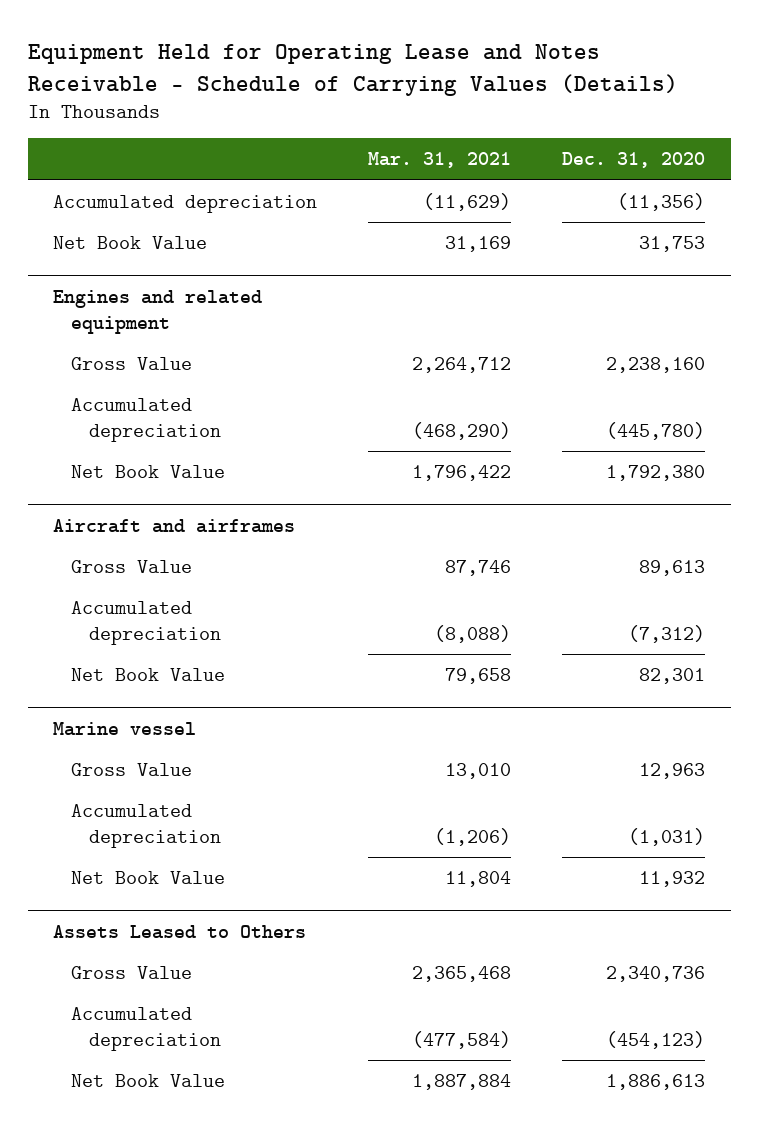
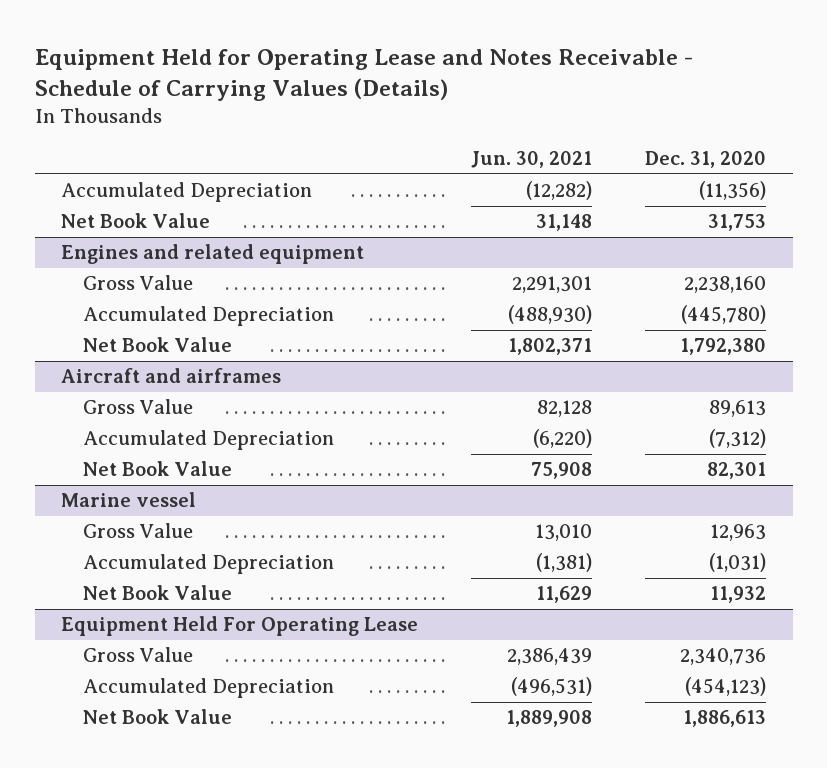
- | Mar. 31, 2021 | Dec. 31, 2020
+ | Jun. 30, 2021 | Dec. 31, 2020
- Accumulated depreciation | (11,629) | (11,356)
+ Accumulated Depreciation | (12,282) | (11,356)
@ Engines and related equipment
- Accumulated depreciation | (468,290) | (445,780)
+ Accumulated Depreciation | (488,930) | (445,780)
@ Aircraft and airframes
- Accumulated depreciation | (8,088) | (7,312)
+ Accumulated Depreciation | (6,220) | (7,312)
@ Marine vessel
- Accumulated depreciation | (1,206) | (1,031)
+ Accumulated Depreciation | (1,381) | (1,031)
- Assets Leased to Others
+ Equipment Held For Operating Lease
- Accumulated depreciation | (477,584) | (454,123)
+ Accumulated Depreciation | (496,531) | (454,123)

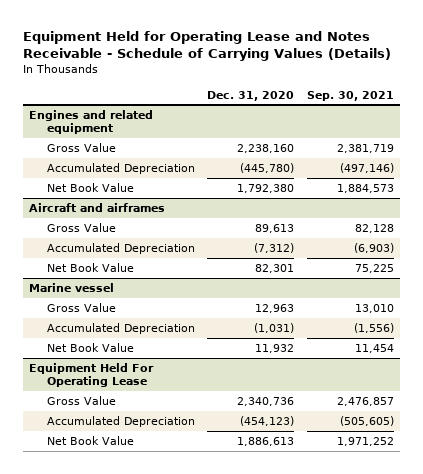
- | Jun. 30, 2021 | Dec. 31, 2020
+ | Dec. 31, 2020 | Sep. 30, 2021
- Accumulated Depreciation | (12,282) | (11,356)
- Net Book Value | 31,148 | 31,753

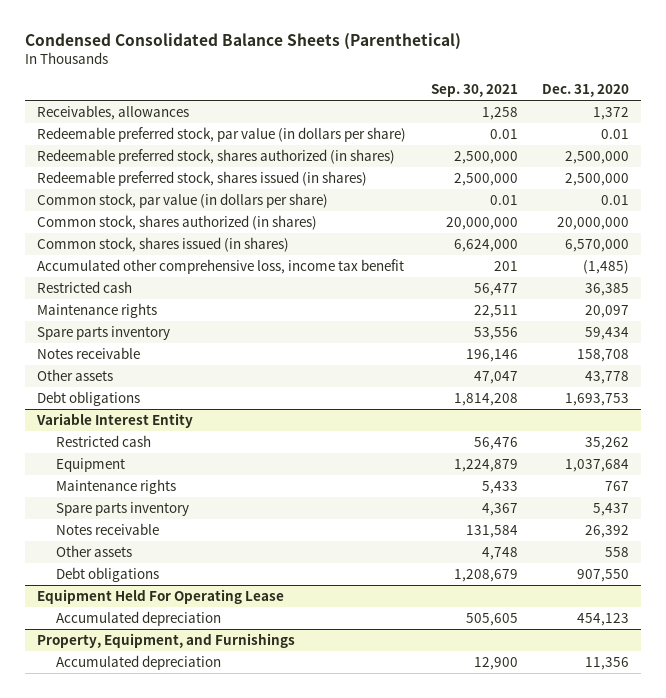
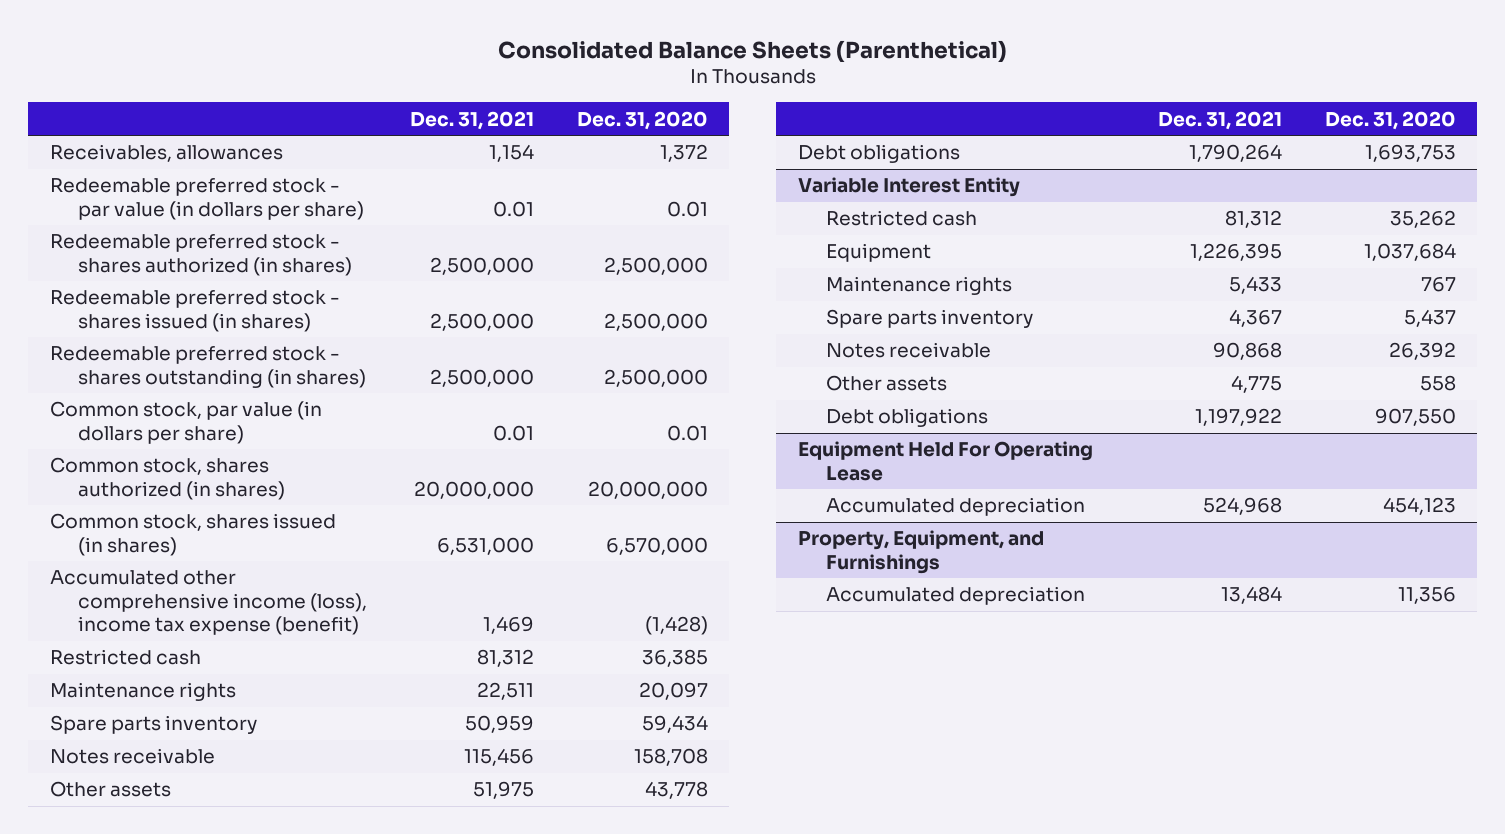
- Condensed Consolidated Balance Sheets (Parenthetical)
+ Consolidated Balance Sheets (Parenthetical)
- | Sep. 30, 2021 | Dec. 31, 2020
+ | Dec. 31, 2021 | Dec. 31, 2020
- Redeemable preferred stock, par value (in dollars per share) | 0.01 | 0.01
- Redeemable preferred stock, shares authorized (in shares) | 2,500,000 | 2,500,000
- Redeemable preferred stock, shares issued (in shares) | 2,500,000 | 2,500,000
+ Redeemable preferred stock - par value (in dollars per share) | 0.01 | 0.01
+ Redeemable preferred stock - shares authorized (in shares) | 2,500,000 | 2,500,000
+ Redeemable preferred stock - shares issued (in shares) | 2,500,000 | 2,500,000
+ Redeemable preferred stock - shares outstanding (in shares) | 2,500,000 | 2,500,000
- Accumulated other comprehensive loss, income tax benefit | 201 | (1,485)
+ Accumulated other comprehensive income (loss), income tax expense (benefit) | 1,469 | (1,428)

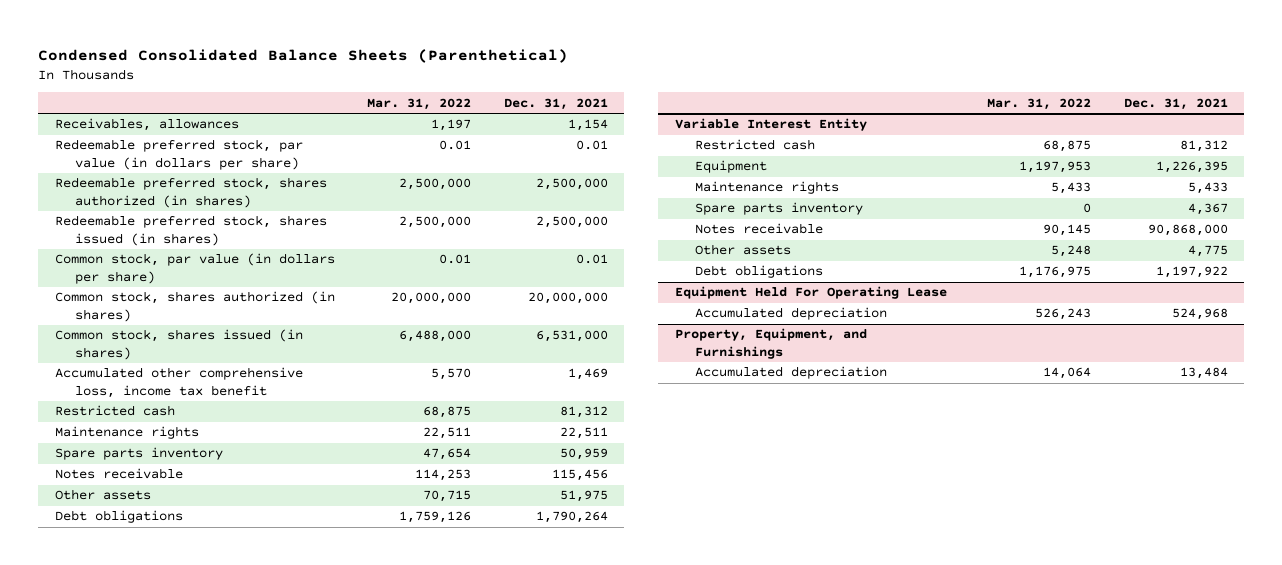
- Consolidated Balance Sheets (Parenthetical)
+ Condensed Consolidated Balance Sheets (Parenthetical)
- | Dec. 31, 2021 | Dec. 31, 2020
+ | Mar. 31, 2022 | Dec. 31, 2021
- Redeemable preferred stock - par value (in dollars per share) | 0.01 | 0.01
- Redeemable preferred stock - shares authorized (in shares) | 2,500,000 | 2,500,000
- Redeemable preferred stock - shares issued (in shares) | 2,500,000 | 2,500,000
- Redeemable preferred stock - shares outstanding (in shares) | 2,500,000 | 2,500,000
+ Redeemable preferred stock, par value (in dollars per share) | 0.01 | 0.01
+ Redeemable preferred stock, shares authorized (in shares) | 2,500,000 | 2,500,000
+ Redeemable preferred stock, shares issued (in shares) | 2,500,000 | 2,500,000
- Accumulated other comprehensive income (loss), income tax expense (benefit) | 1,469 | (1,428)
+ Accumulated other comprehensive loss, income tax benefit | 5,570 | 1,469
@ Variable Interest Entity
- Notes receivable | 90,868 | 26,392
+ Notes receivable | 90,145 | 90,868,000

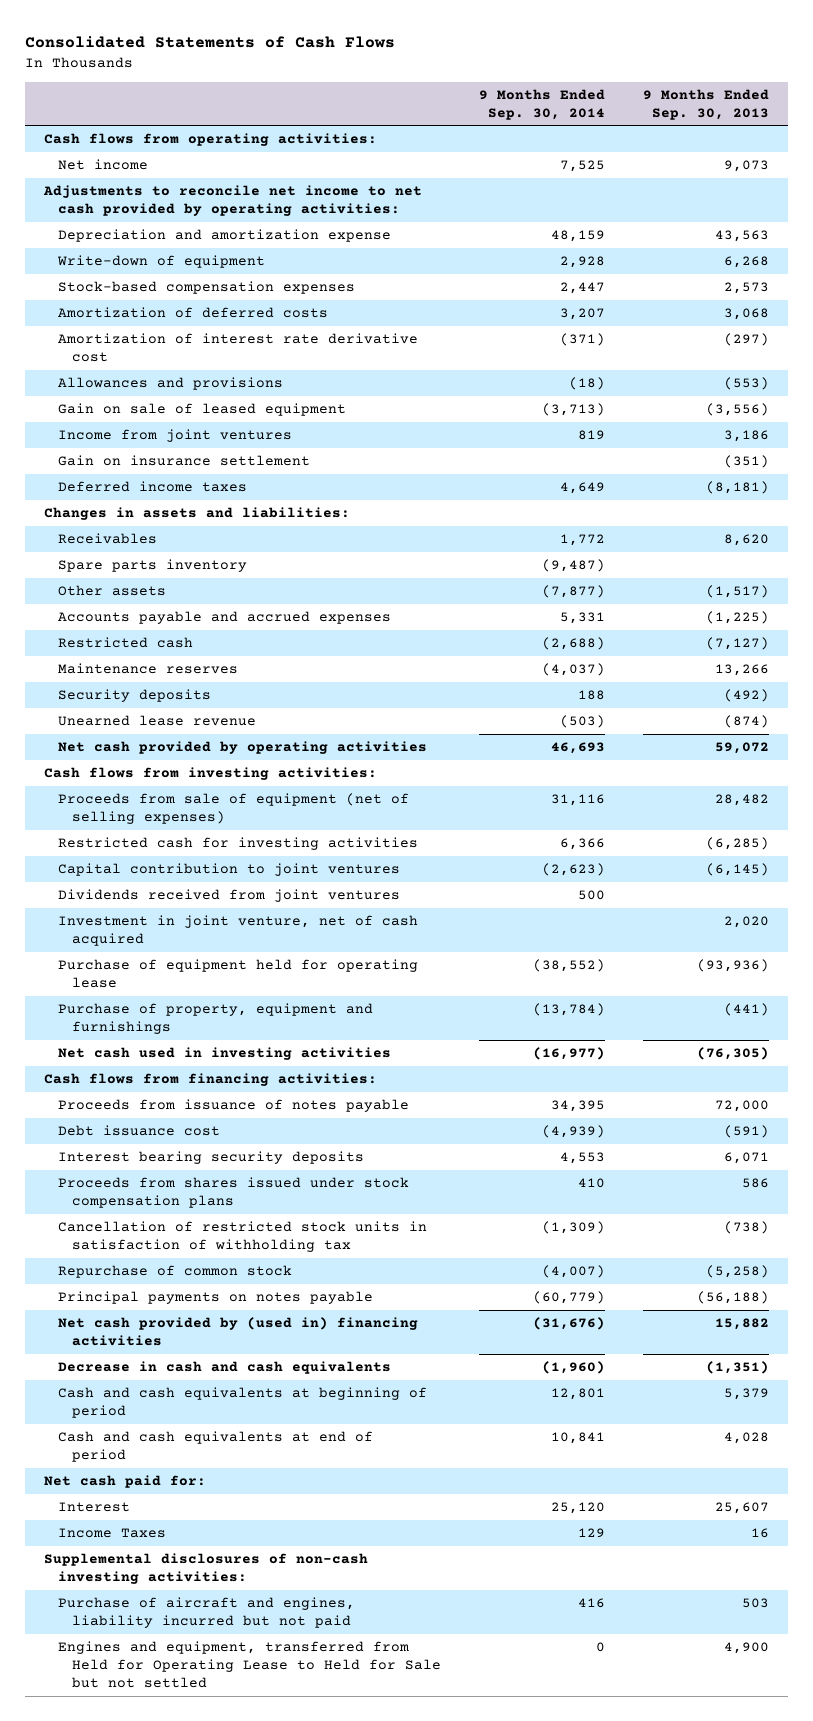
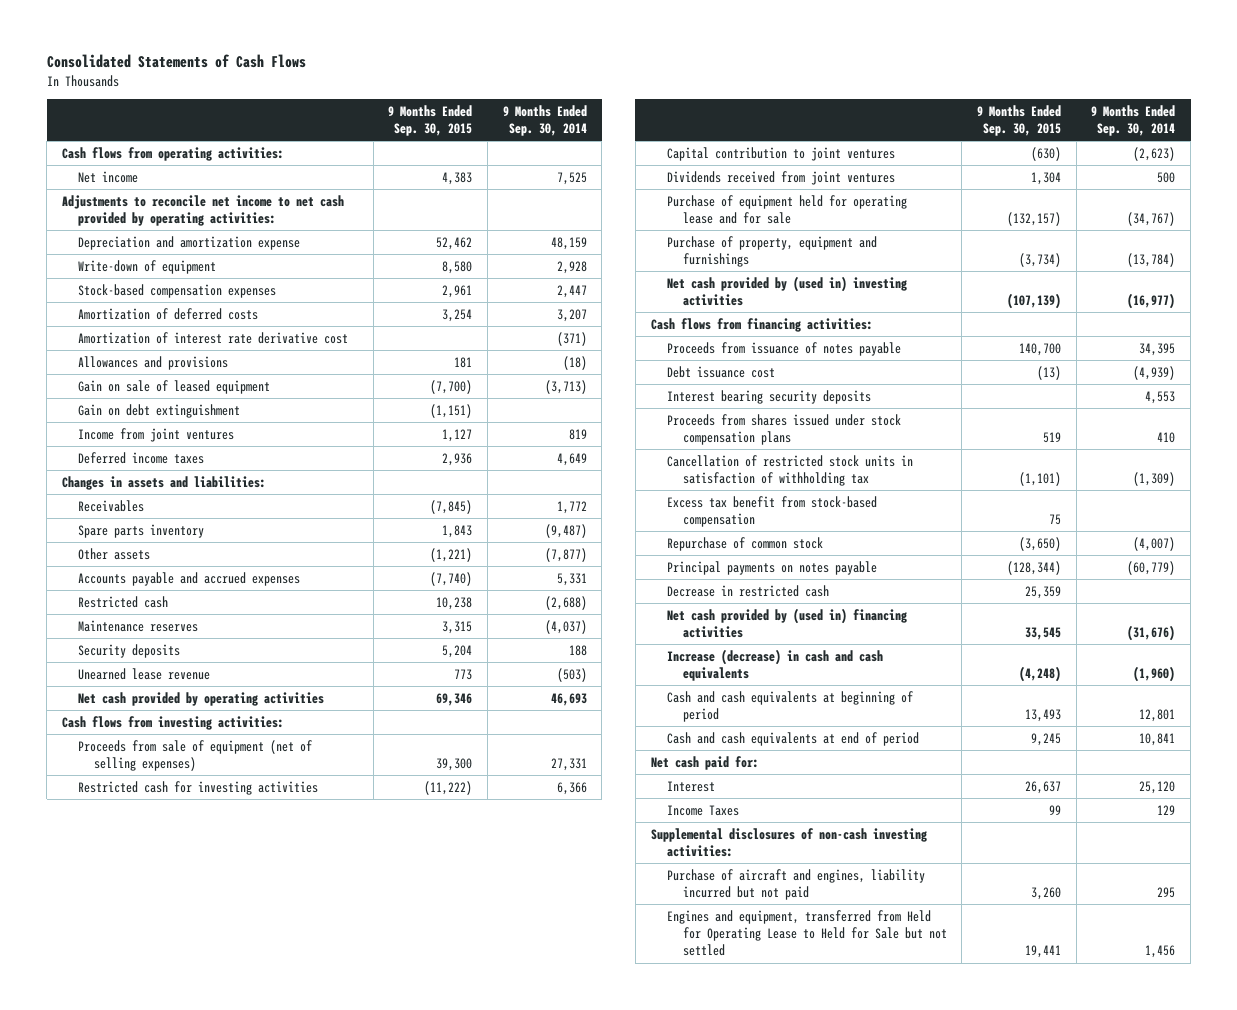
- | 9 Months Ended Sep. 30, 2014 | 9 Months Ended Sep. 30, 2013
+ | 9 Months Ended Sep. 30, 2015 | 9 Months Ended Sep. 30, 2014
+ Gain on debt extinguishment | (1,151) |
- Gain on insurance settlement | | (351)
- Proceeds from sale of equipment (net of selling expenses) | 31,116 | 28,482
+ Proceeds from sale of equipment (net of selling expenses) | 39,300 | 27,331
- Investment in joint venture, net of cash acquired | | 2,020
- Purchase of equipment held for operating lease | (38,552) | (93,936)
+ Purchase of equipment held for operating lease and for sale | (132,157) | (34,767)
- Net cash used in investing activities | (16,977) | (76,305)
+ Net cash provided by (used in) investing activities | (107,139) | (16,977)
+ Excess tax benefit from stock-based compensation | 75 |
+ Decrease in restricted cash | 25,359 |
- Decrease in cash and cash equivalents | (1,960) | (1,351)
+ Increase (decrease) in cash and cash equivalents | (4,248) | (1,960)
- Purchase of aircraft and engines, liability incurred but not paid | 416 | 503
- Engines and equipment, transferred from Held for Operating Lease to Held for Sale but not settled | 0 | 4,900
+ Purchase of aircraft and engines, liability incurred but not paid | 3,260 | 295
+ Engines and equipment, transferred from Held for Operating Lease to Held for Sale but not settled | 19,441 | 1,456

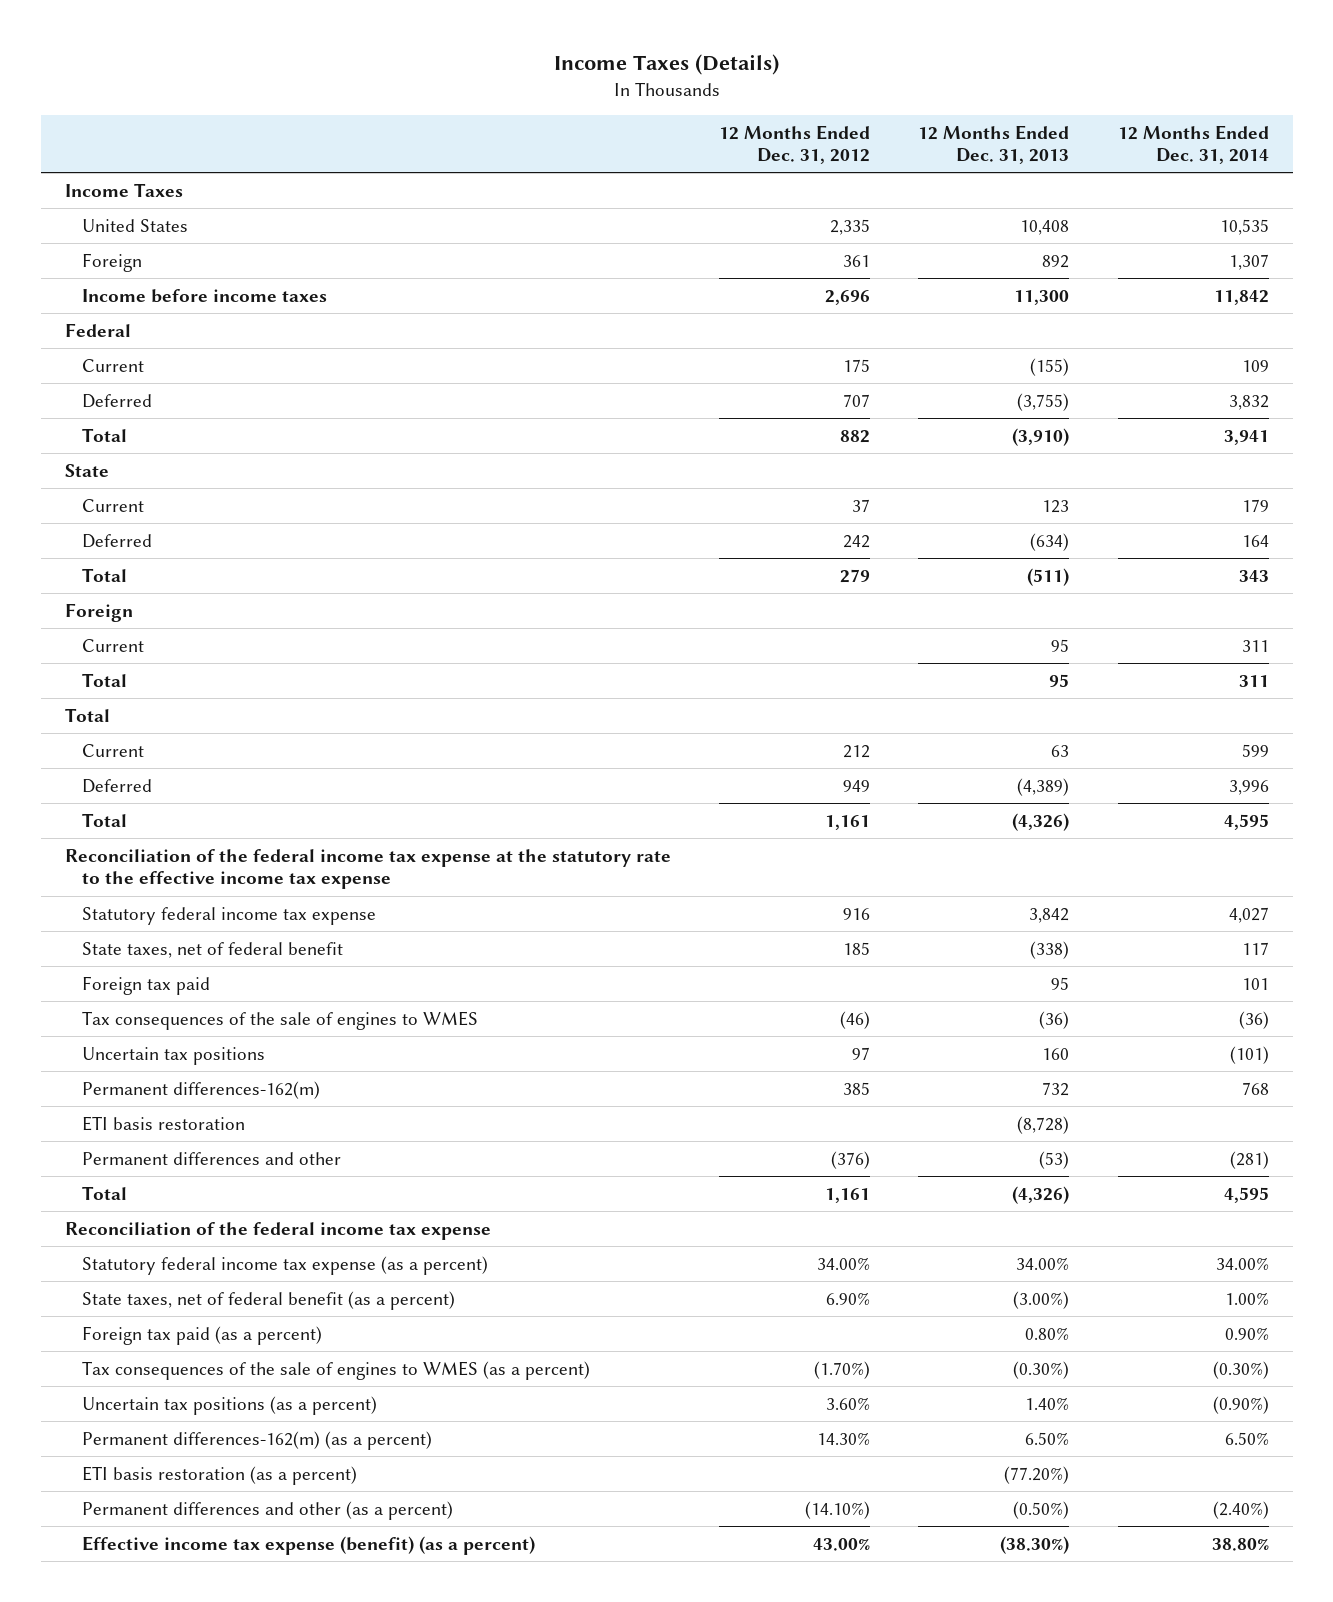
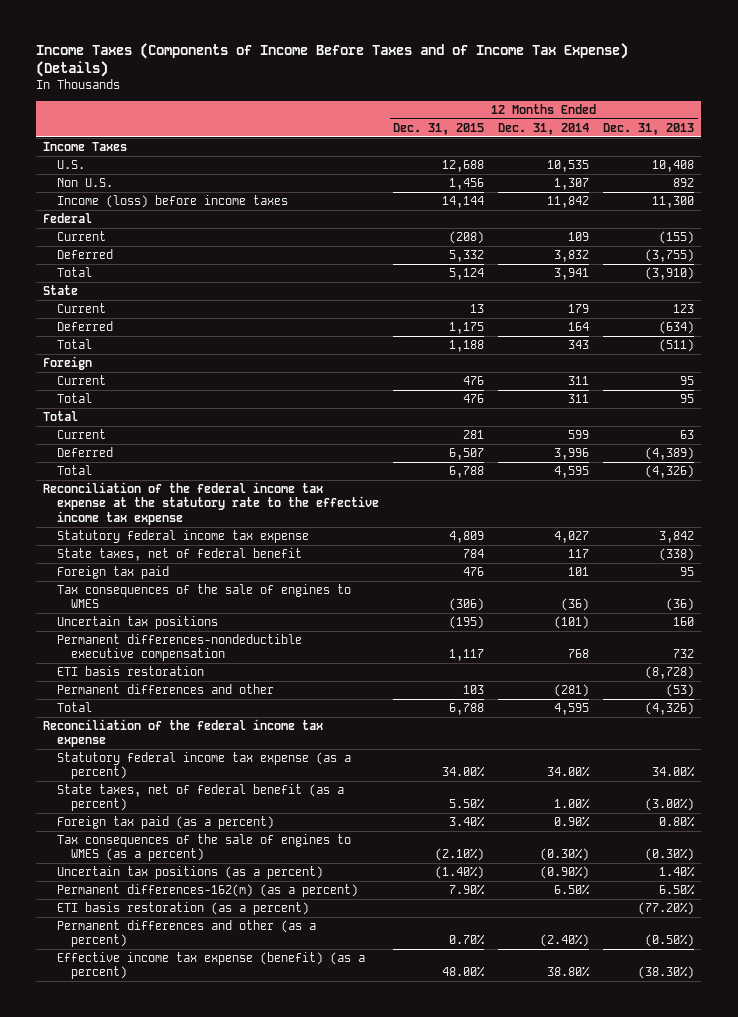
- Income Taxes (Details)
+ Income Taxes (Components of Income Before Taxes and of Income Tax Expense) (Details)
- | 12 Months Ended Dec. 31, 2012 | 12 Months Ended Dec. 31, 2013 | 12 Months Ended Dec. 31, 2014
+ | 12 Months Ended Dec. 31, 2015 | 12 Months Ended Dec. 31, 2014 | 12 Months Ended Dec. 31, 2013
- United States | 2,335 | 10,408 | 10,535
- Foreign | 361 | 892 | 1,307
- Income before income taxes | 2,696 | 11,300 | 11,842
+ U.S. | 12,688 | 10,535 | 10,408
+ Non U.S. | 1,456 | 1,307 | 892
+ Income (loss) before income taxes | 14,144 | 11,842 | 11,300
- Permanent differences-162(m) | 385 | 732 | 768
+ Permanent differences-nondeductible executive compensation | 1,117 | 768 | 732

